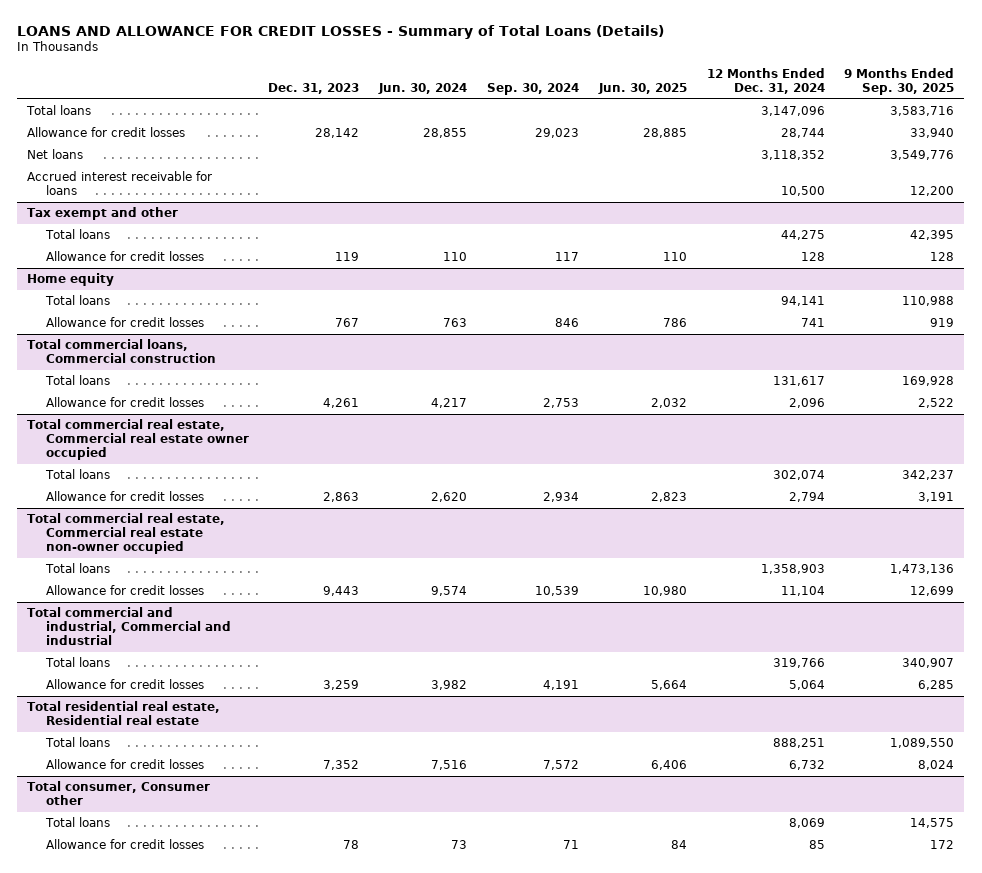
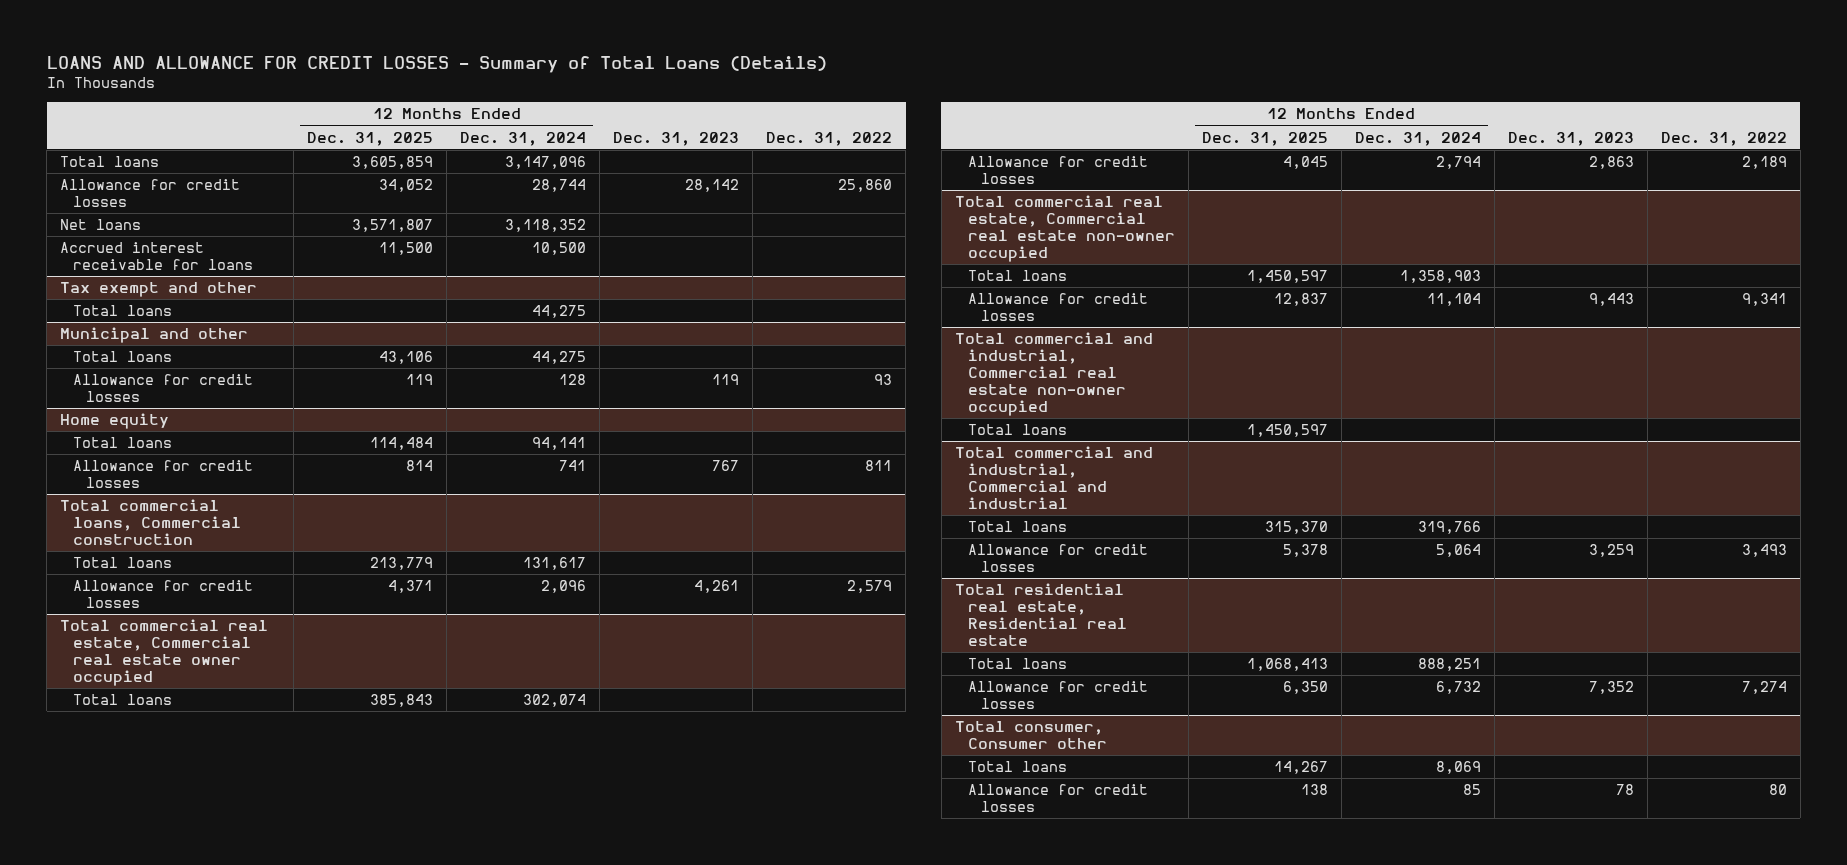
- | Dec. 31, 2023 | Jun. 30, 2024 | Sep. 30, 2024 | Jun. 30, 2025 | 12 Months Ended Dec. 31, 2024 | 9 Months Ended Sep. 30, 2025
+ | 12 Months Ended Dec. 31, 2025 | 12 Months Ended Dec. 31, 2024 | Dec. 31, 2023 | Dec. 31, 2022
+ Municipal and other
+ Total loans | 43,106 | 44,275 | |
+ Total commercial and industrial, Commercial real estate non-owner occupied
+ Total loans | 1,450,597 | | |

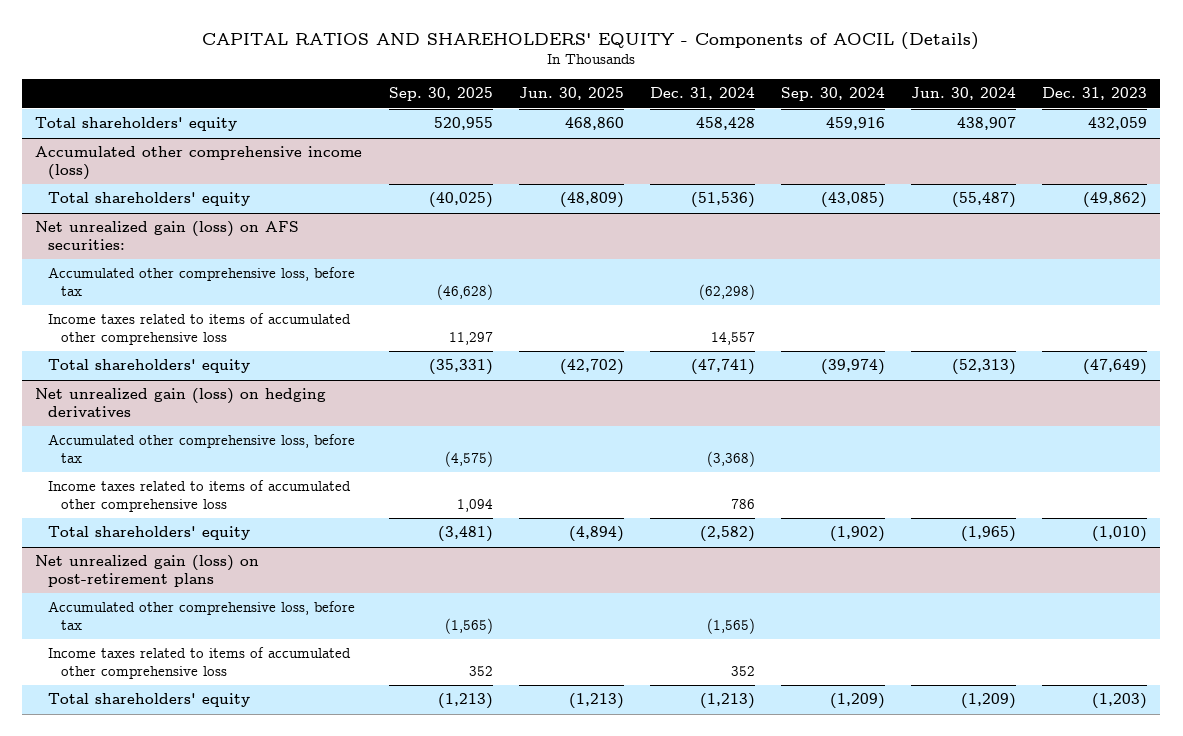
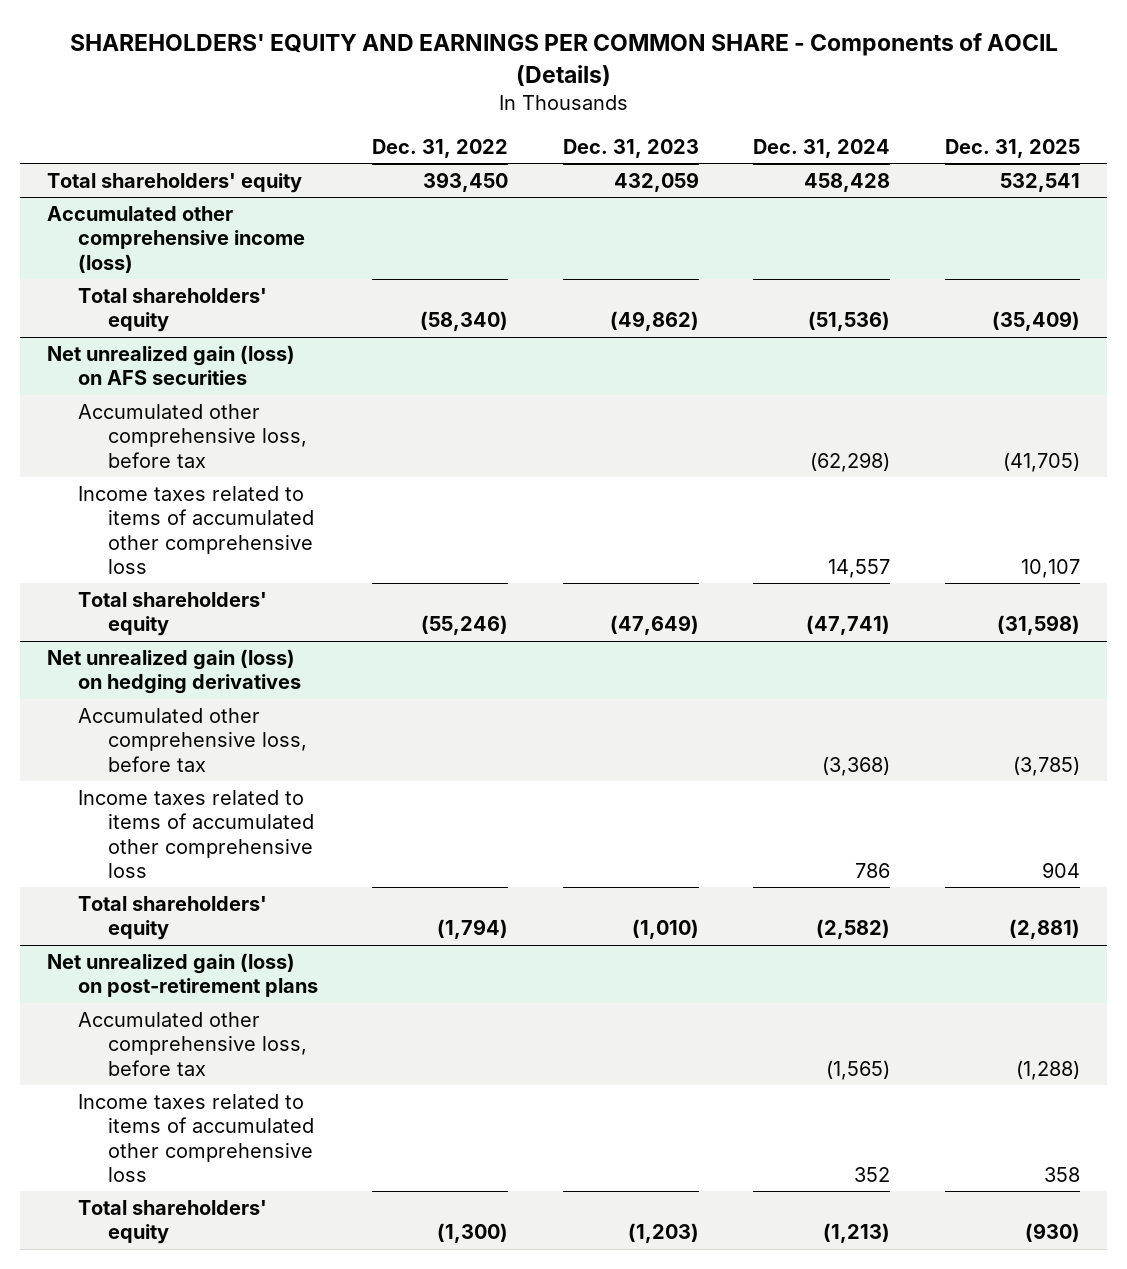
- CAPITAL RATIOS AND SHAREHOLDERS' EQUITY - Components of AOCIL (Details)
+ SHAREHOLDERS' EQUITY AND EARNINGS PER COMMON SHARE - Components of AOCIL (Details)
- | Sep. 30, 2025 | Jun. 30, 2025 | Dec. 31, 2024 | Sep. 30, 2024 | Jun. 30, 2024 | Dec. 31, 2023
+ | Dec. 31, 2022 | Dec. 31, 2023 | Dec. 31, 2024 | Dec. 31, 2025
- Net unrealized gain (loss) on AFS securities:
+ Net unrealized gain (loss) on AFS securities

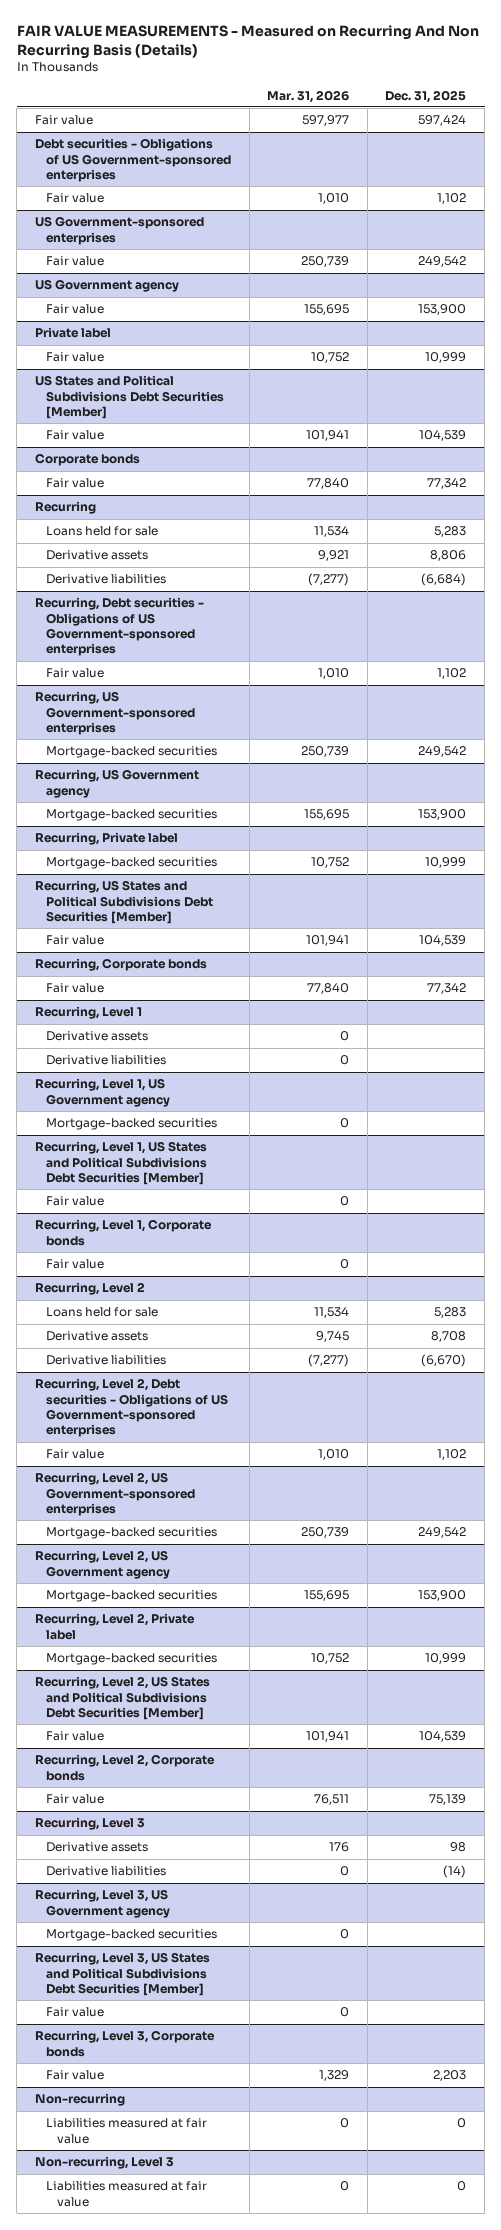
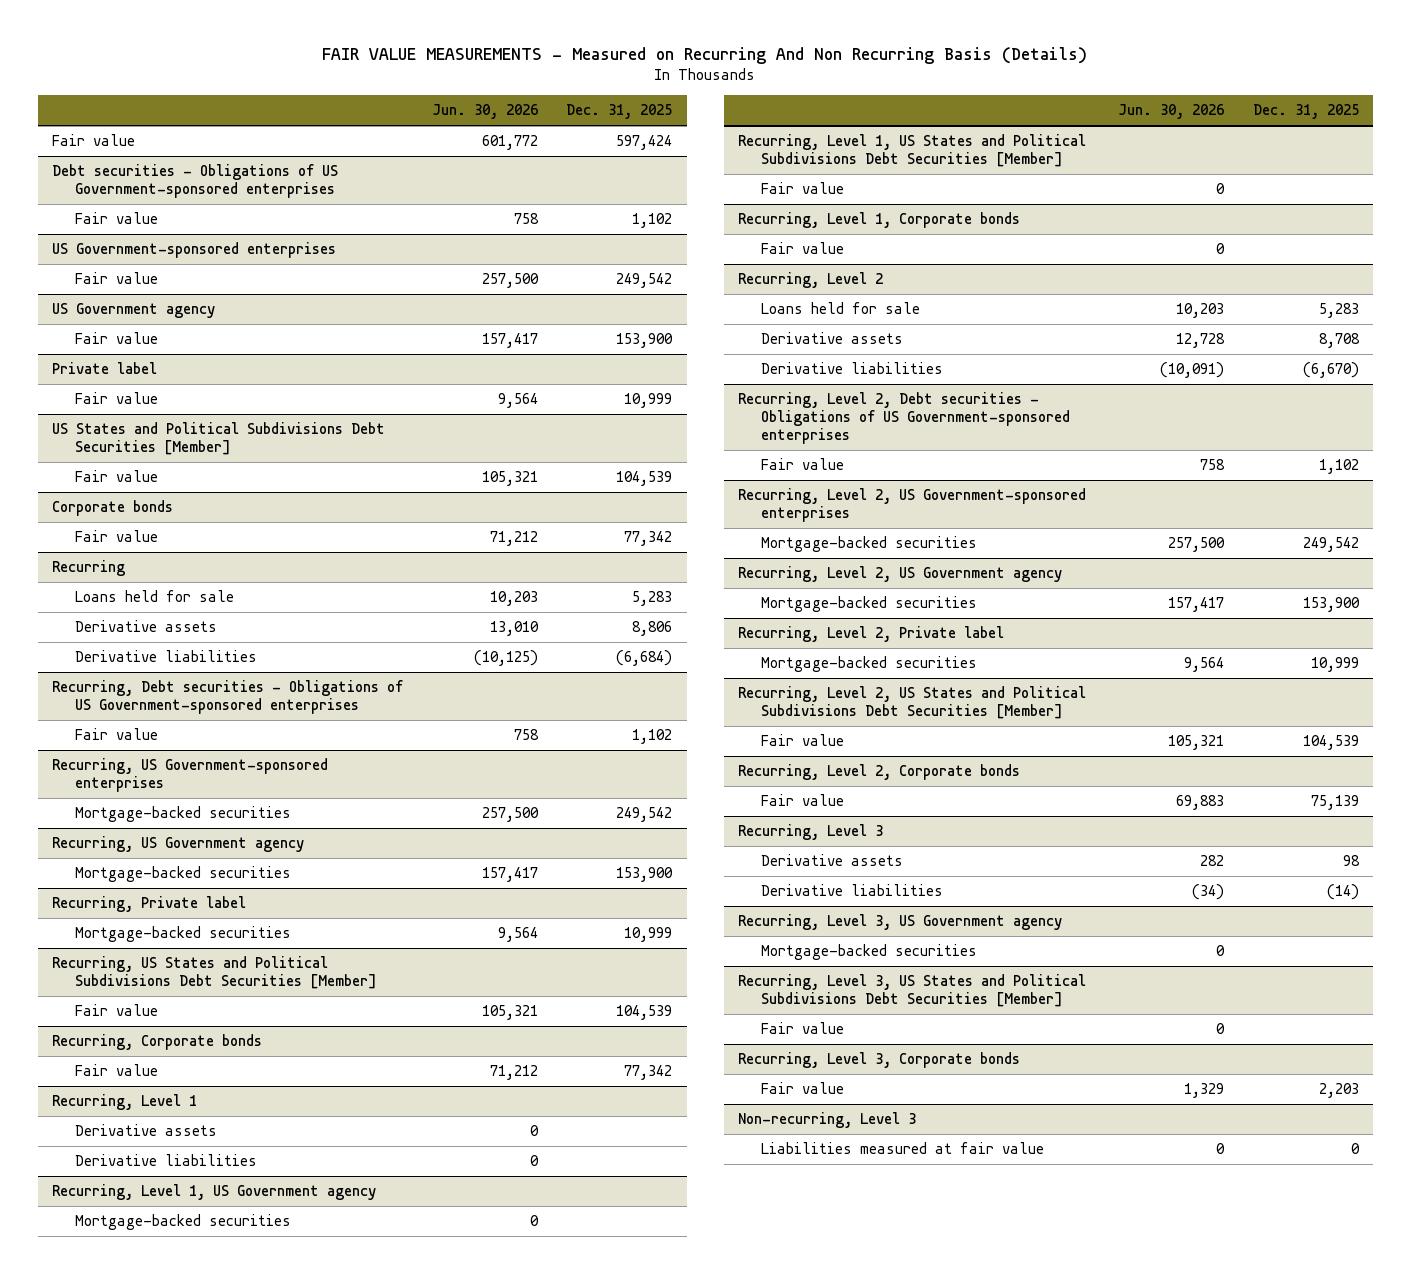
- | Mar. 31, 2026 | Dec. 31, 2025
+ | Jun. 30, 2026 | Dec. 31, 2025
- Non-recurring
- Liabilities measured at fair value | 0 | 0

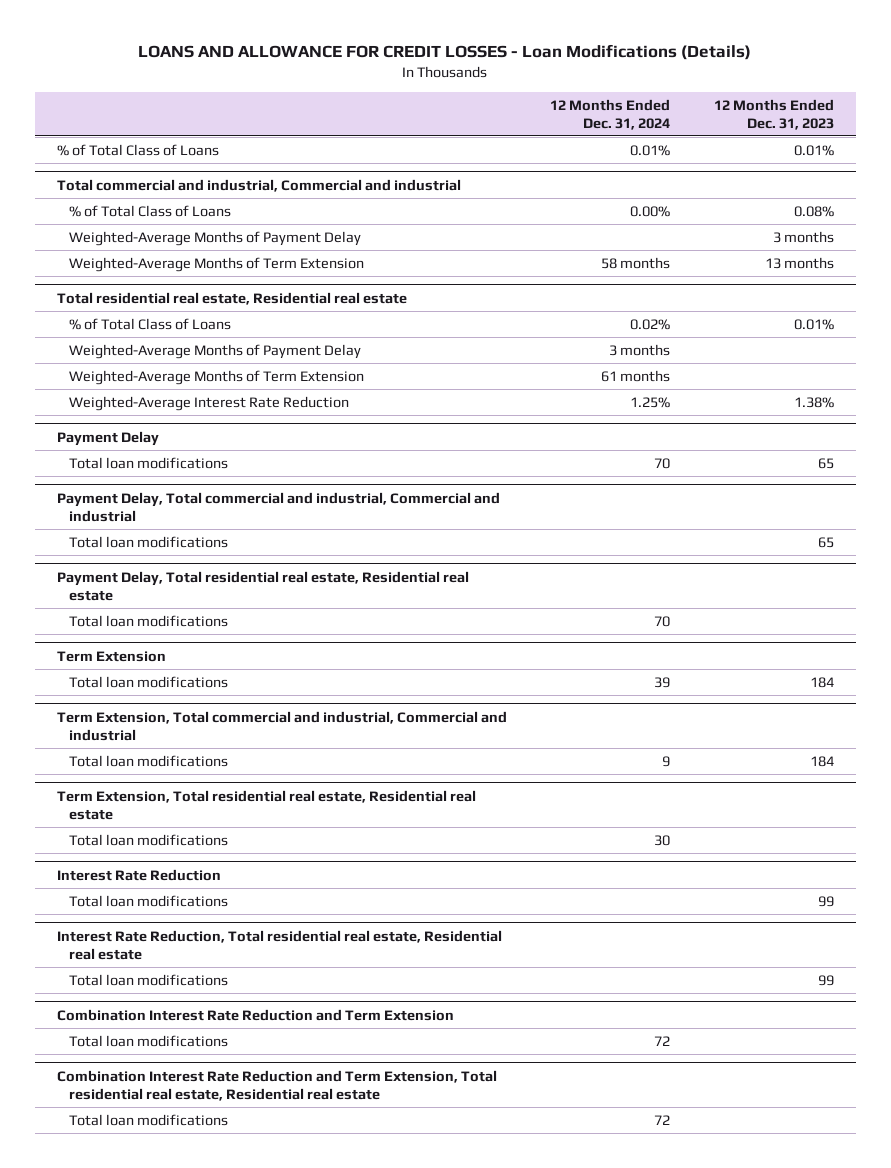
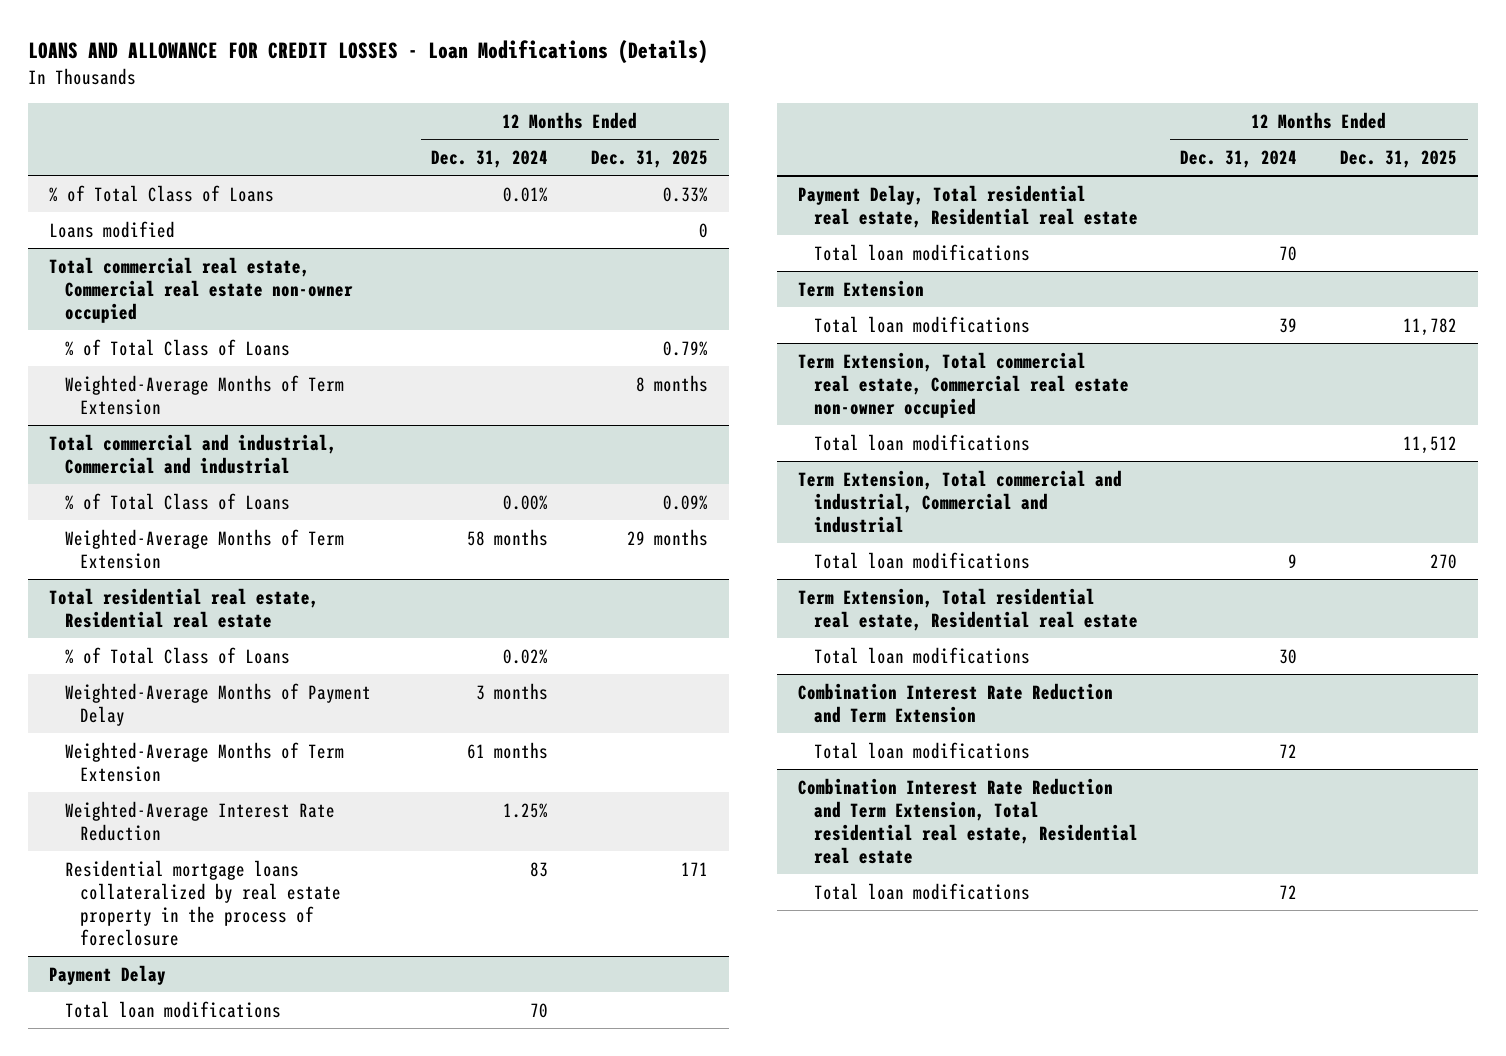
- | 12 Months Ended Dec. 31, 2024 | 12 Months Ended Dec. 31, 2023
+ | 12 Months Ended Dec. 31, 2024 | 12 Months Ended Dec. 31, 2025
+ Loans modified | | 0
+ Total commercial real estate, Commercial real estate non-owner occupied
+ % of Total Class of Loans | | 0.79%
+ Weighted-Average Months of Term Extension | | 8 months
@ Total commercial and industrial, Commercial and industrial
- Weighted-Average Months of Payment Delay | | 3 months
@ Total residential real estate, Residential real estate
+ Residential mortgage loans collateralized by real estate property in the process of foreclosure | 83 | 171
- Payment Delay, Total commercial and industrial, Commercial and industrial
- Total loan modifications | | 65
+ Term Extension, Total commercial real estate, Commercial real estate non-owner occupied
+ Total loan modifications | | 11,512
- Interest Rate Reduction
- Total loan modifications | | 99
- Interest Rate Reduction, Total residential real estate, Residential real estate
- Total loan modifications | | 99

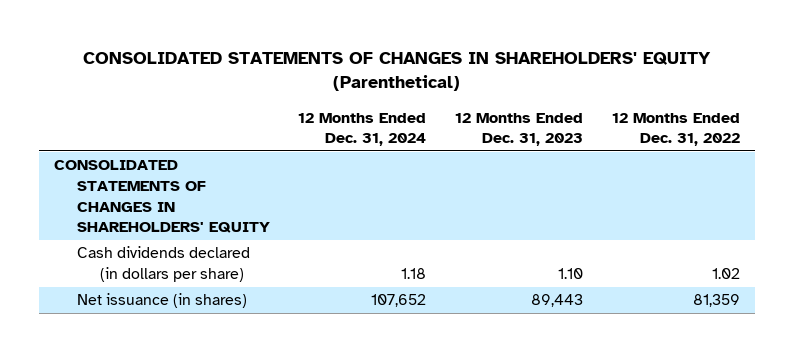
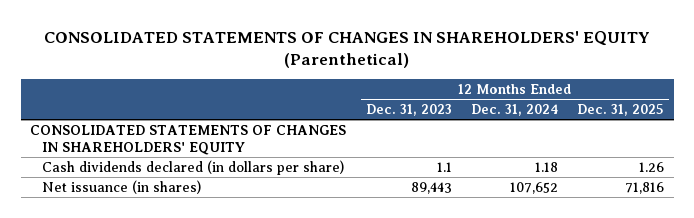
- | 12 Months Ended Dec. 31, 2024 | 12 Months Ended Dec. 31, 2023 | 12 Months Ended Dec. 31, 2022
+ | 12 Months Ended Dec. 31, 2023 | 12 Months Ended Dec. 31, 2024 | 12 Months Ended Dec. 31, 2025
- Cash dividends declared (in dollars per share) | 1.18 | 1.10 | 1.02
+ Cash dividends declared (in dollars per share) | 1.1 | 1.18 | 1.26

